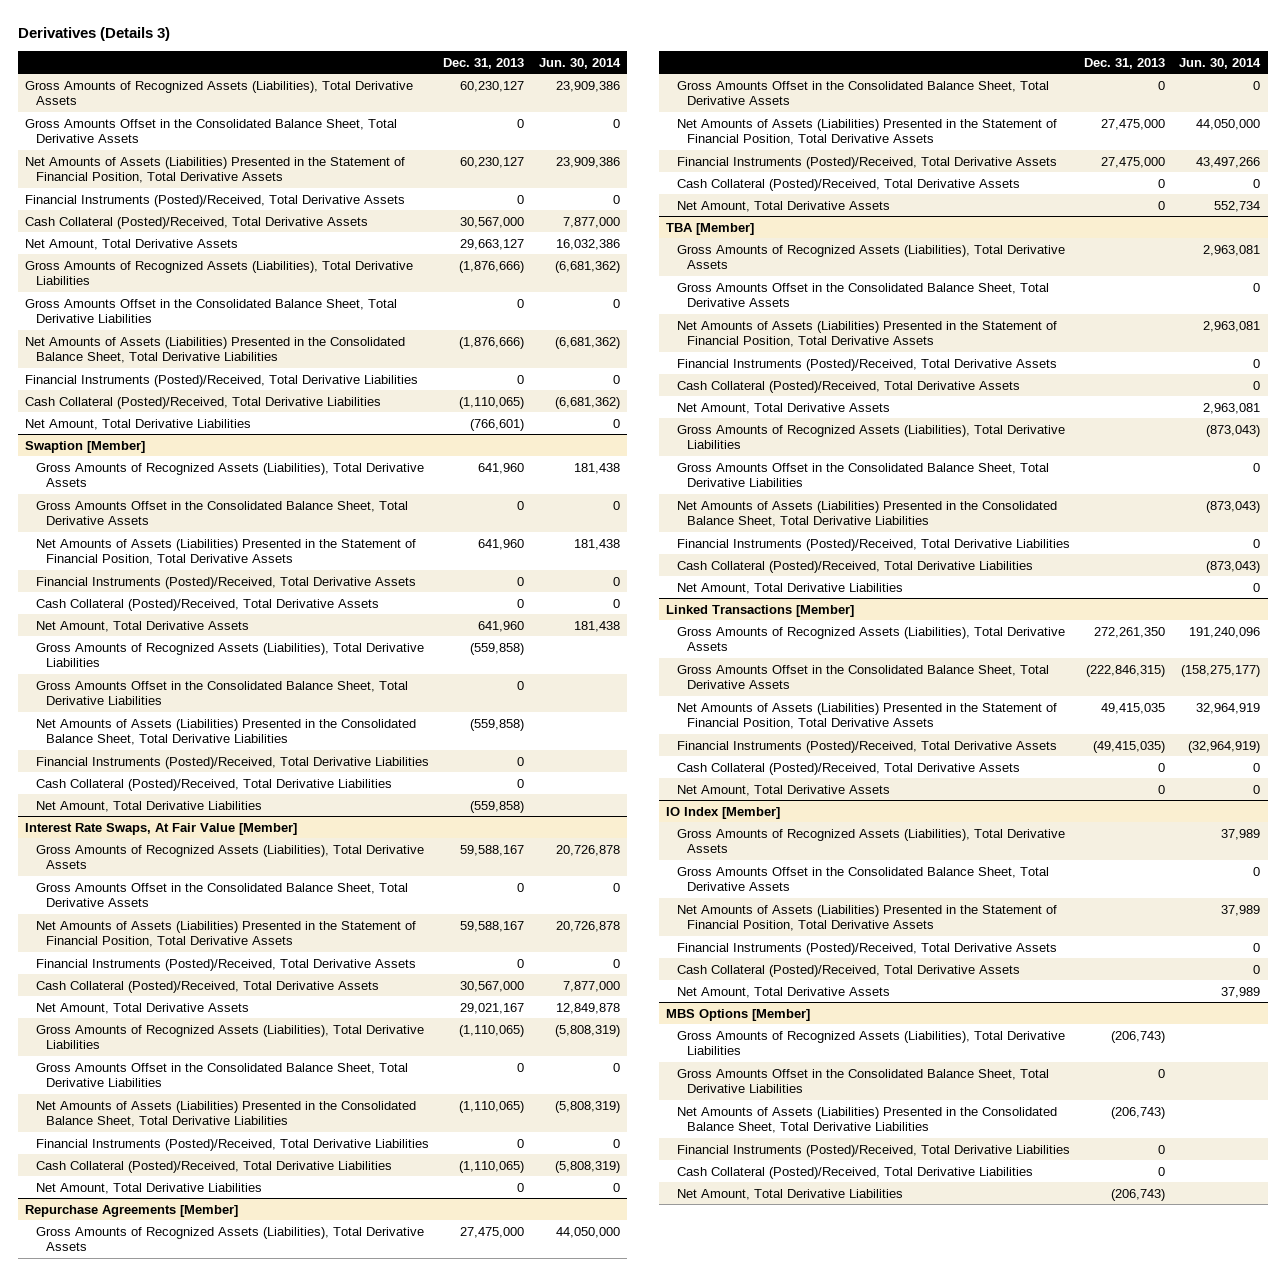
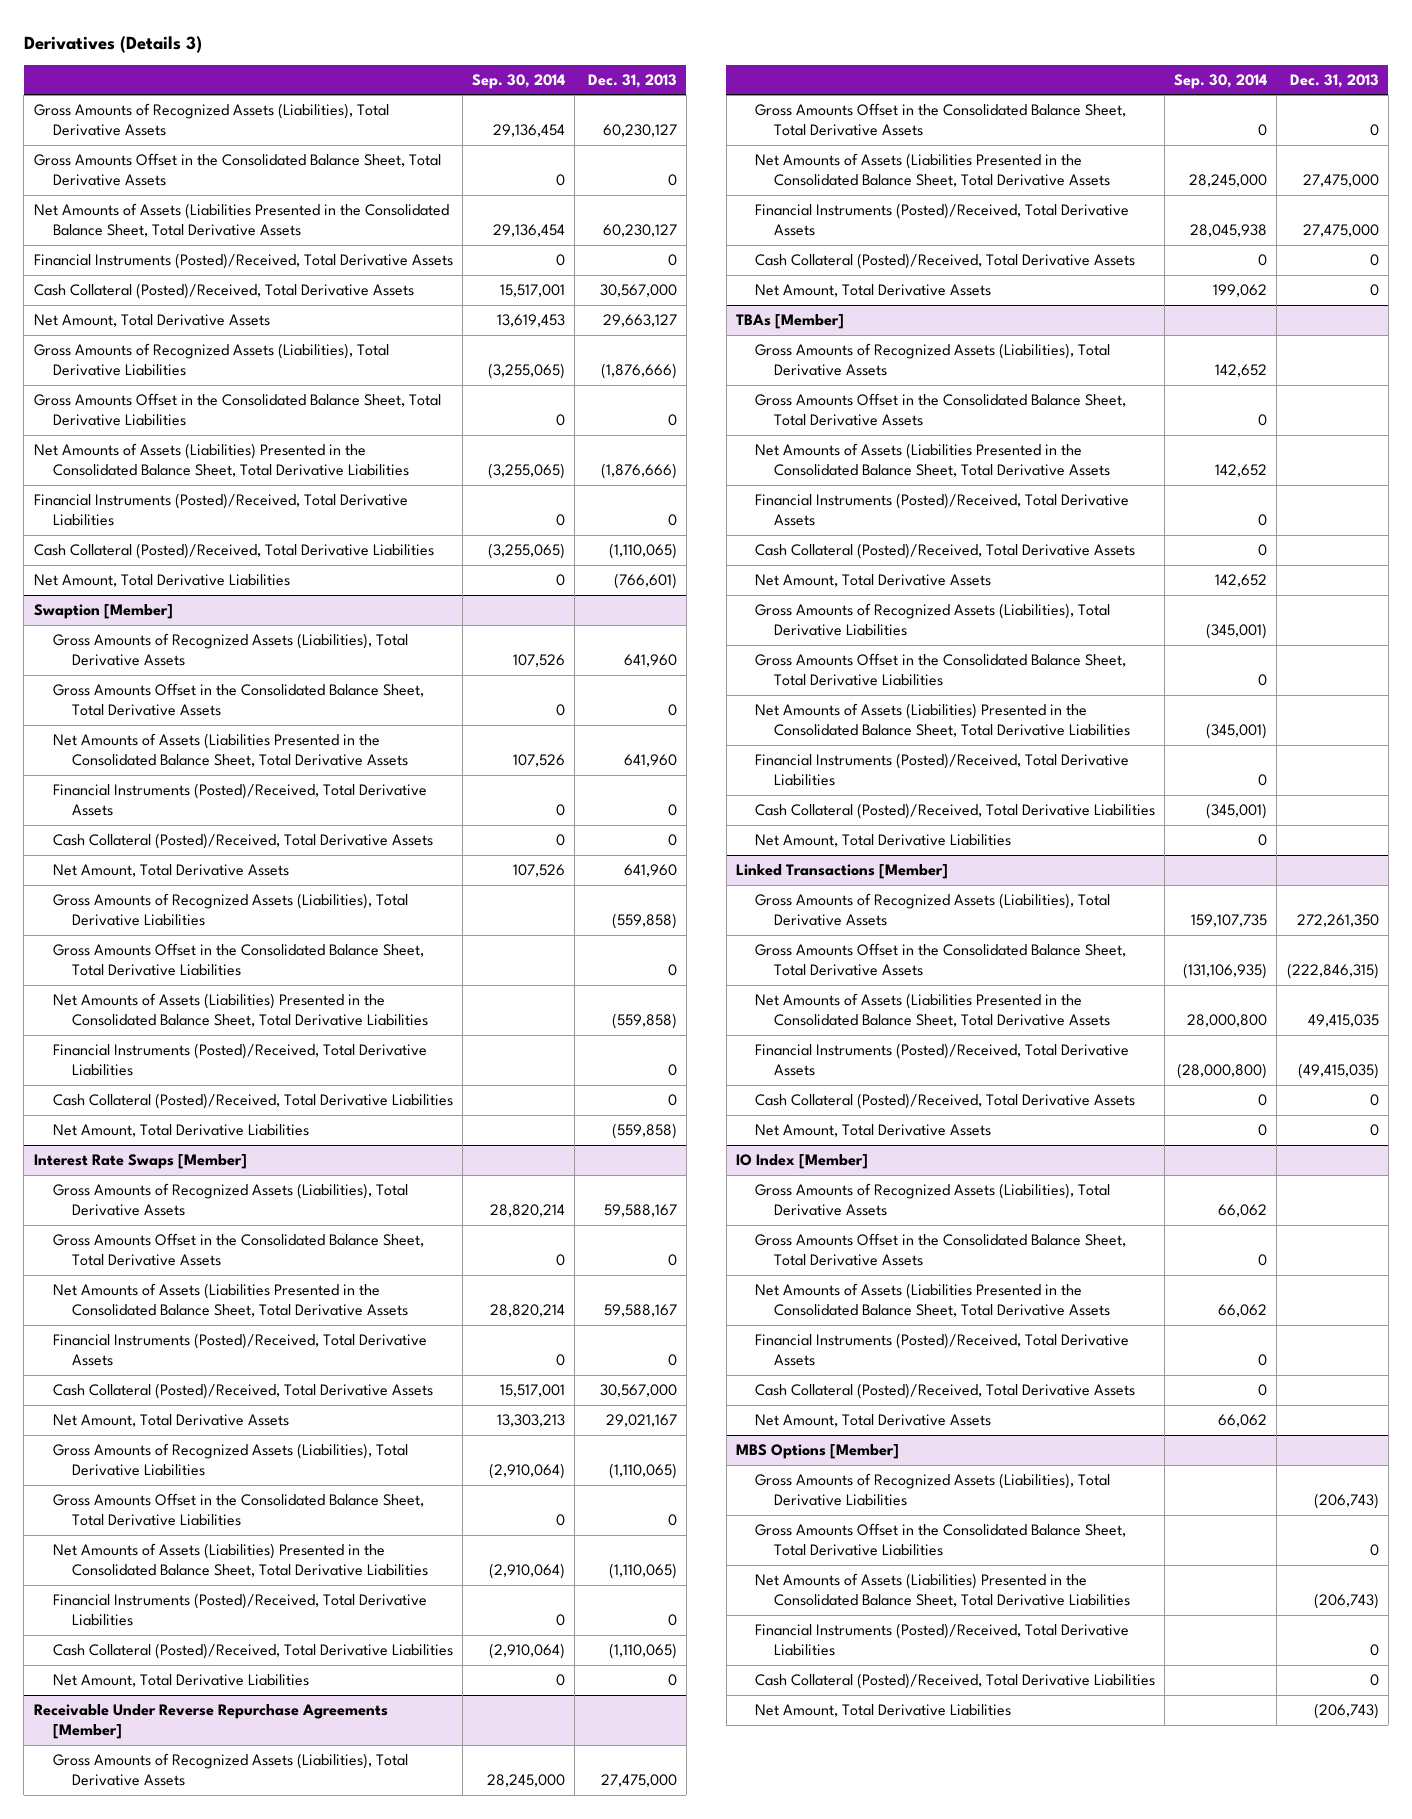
- | Dec. 31, 2013 | Jun. 30, 2014
+ | Sep. 30, 2014 | Dec. 31, 2013
- Net Amounts of Assets (Liabilities) Presented in the Statement of Financial Position, Total Derivative Assets | 60,230,127 | 23,909,386
+ Net Amounts of Assets (Liabilities Presented in the Consolidated Balance Sheet, Total Derivative Assets | 29,136,454 | 60,230,127
@ Swaption [Member]
- Net Amounts of Assets (Liabilities) Presented in the Statement of Financial Position, Total Derivative Assets | 641,960 | 181,438
+ Net Amounts of Assets (Liabilities Presented in the Consolidated Balance Sheet, Total Derivative Assets | 107,526 | 641,960
- Interest Rate Swaps, At Fair Value [Member]
+ Interest Rate Swaps [Member]
- Net Amounts of Assets (Liabilities) Presented in the Statement of Financial Position, Total Derivative Assets | 59,588,167 | 20,726,878
+ Net Amounts of Assets (Liabilities Presented in the Consolidated Balance Sheet, Total Derivative Assets | 28,820,214 | 59,588,167
- Repurchase Agreements [Member]
+ Receivable Under Reverse Repurchase Agreements [Member]
- Net Amounts of Assets (Liabilities) Presented in the Statement of Financial Position, Total Derivative Assets | 27,475,000 | 44,050,000
+ Net Amounts of Assets (Liabilities Presented in the Consolidated Balance Sheet, Total Derivative Assets | 28,245,000 | 27,475,000
- TBA [Member]
+ TBAs [Member]
- Net Amounts of Assets (Liabilities) Presented in the Statement of Financial Position, Total Derivative Assets | | 2,963,081
+ Net Amounts of Assets (Liabilities Presented in the Consolidated Balance Sheet, Total Derivative Assets | 142,652 |
@ Linked Transactions [Member]
- Net Amounts of Assets (Liabilities) Presented in the Statement of Financial Position, Total Derivative Assets | 49,415,035 | 32,964,919
+ Net Amounts of Assets (Liabilities Presented in the Consolidated Balance Sheet, Total Derivative Assets | 28,000,800 | 49,415,035
@ IO Index [Member]
- Net Amounts of Assets (Liabilities) Presented in the Statement of Financial Position, Total Derivative Assets | | 37,989
+ Net Amounts of Assets (Liabilities Presented in the Consolidated Balance Sheet, Total Derivative Assets | 66,062 |

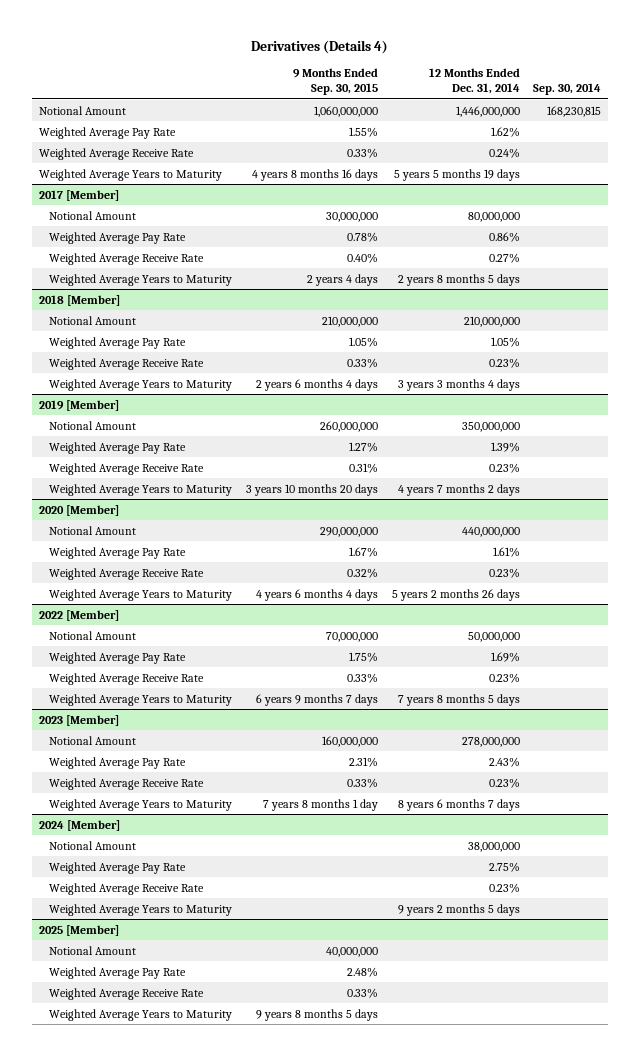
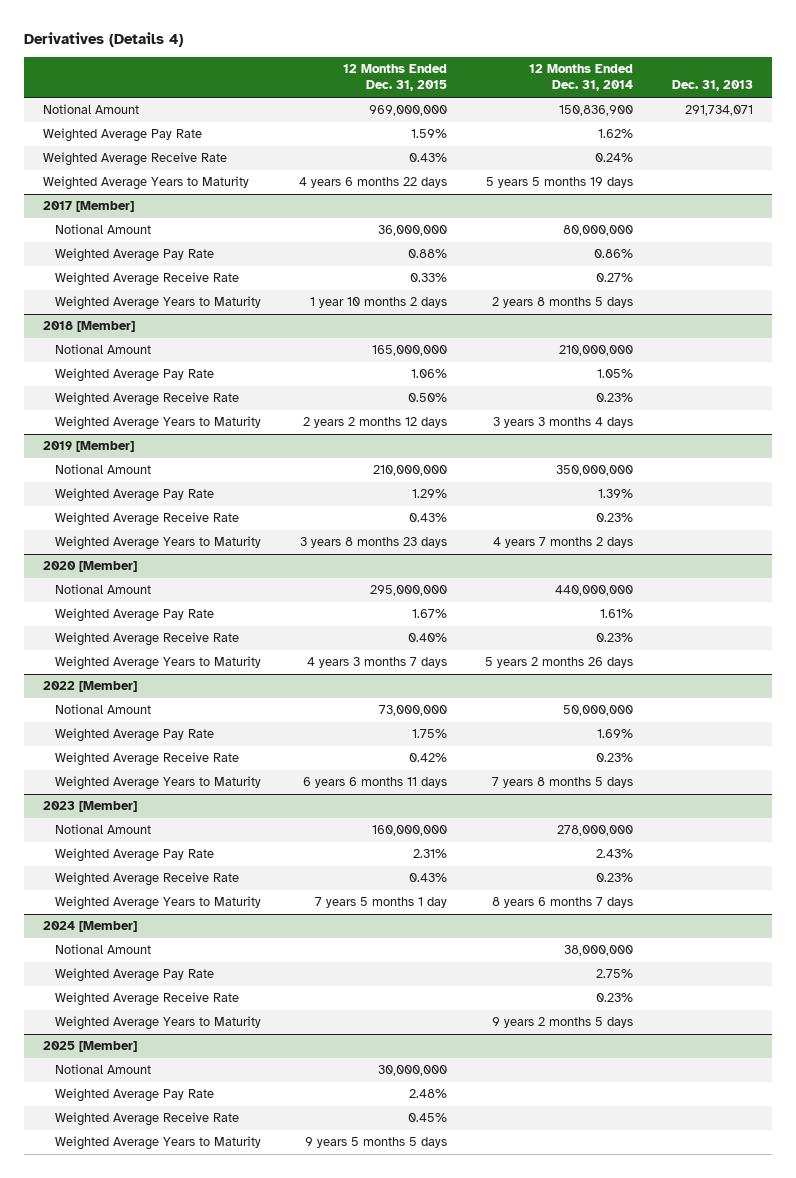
- | 9 Months Ended Sep. 30, 2015 | 12 Months Ended Dec. 31, 2014 | Sep. 30, 2014
+ | 12 Months Ended Dec. 31, 2015 | 12 Months Ended Dec. 31, 2014 | Dec. 31, 2013
- Notional Amount | 1,060,000,000 | 1,446,000,000 | 168,230,815
+ Notional Amount | 969,000,000 | 150,836,900 | 291,734,071

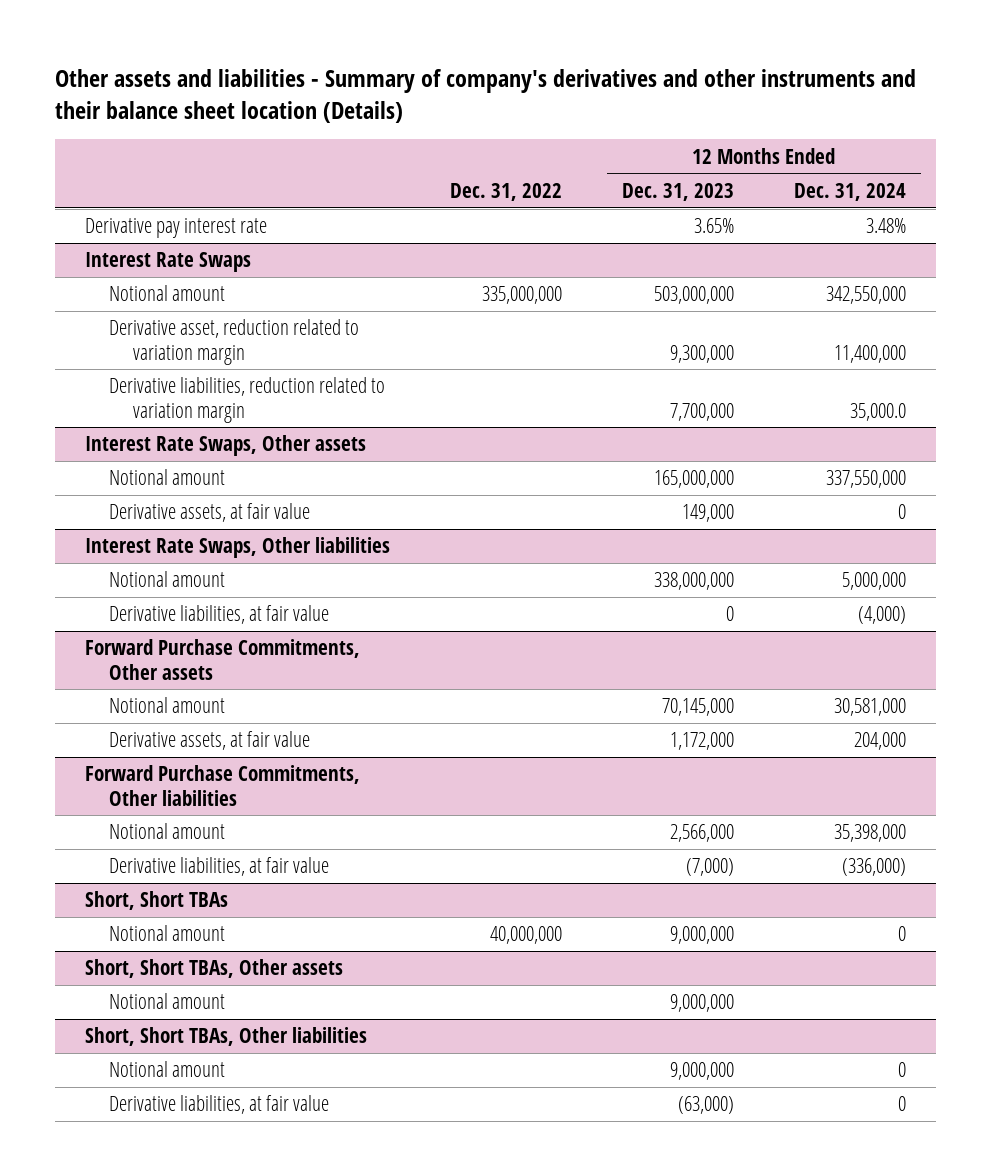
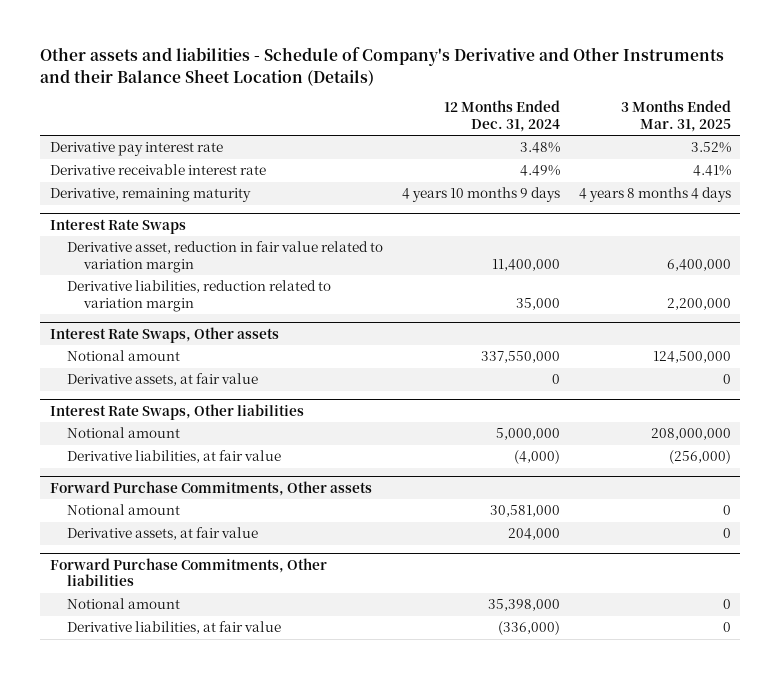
- Other assets and liabilities - Summary of company's derivatives and other instruments and their balance sheet location (Details)
+ Other assets and liabilities - Schedule of Company's Derivative and Other Instruments and their Balance Sheet Location (Details)
- | Dec. 31, 2022 | 12 Months Ended Dec. 31, 2023 | 12 Months Ended Dec. 31, 2024
+ | 12 Months Ended Dec. 31, 2024 | 3 Months Ended Mar. 31, 2025
+ Derivative receivable interest rate | 4.49% | 4.41%
+ Derivative, remaining maturity | 4 years 10 months 9 days | 4 years 8 months 4 days
@ Interest Rate Swaps
- Notional amount | 335,000,000 | 503,000,000 | 342,550,000
- Derivative asset, reduction related to variation margin | | 9,300,000 | 11,400,000
- Derivative liabilities, reduction related to variation margin | | 7,700,000 | 35,000.0
+ Derivative asset, reduction in fair value related to variation margin | 11,400,000 | 6,400,000
+ Derivative liabilities, reduction related to variation margin | 35,000 | 2,200,000
- Short, Short TBAs
- Notional amount | 40,000,000 | 9,000,000 | 0
- Short, Short TBAs, Other assets
- Notional amount | | 9,000,000 |
- Short, Short TBAs, Other liabilities
- Notional amount | | 9,000,000 | 0
- Derivative liabilities, at fair value | | (63,000) | 0

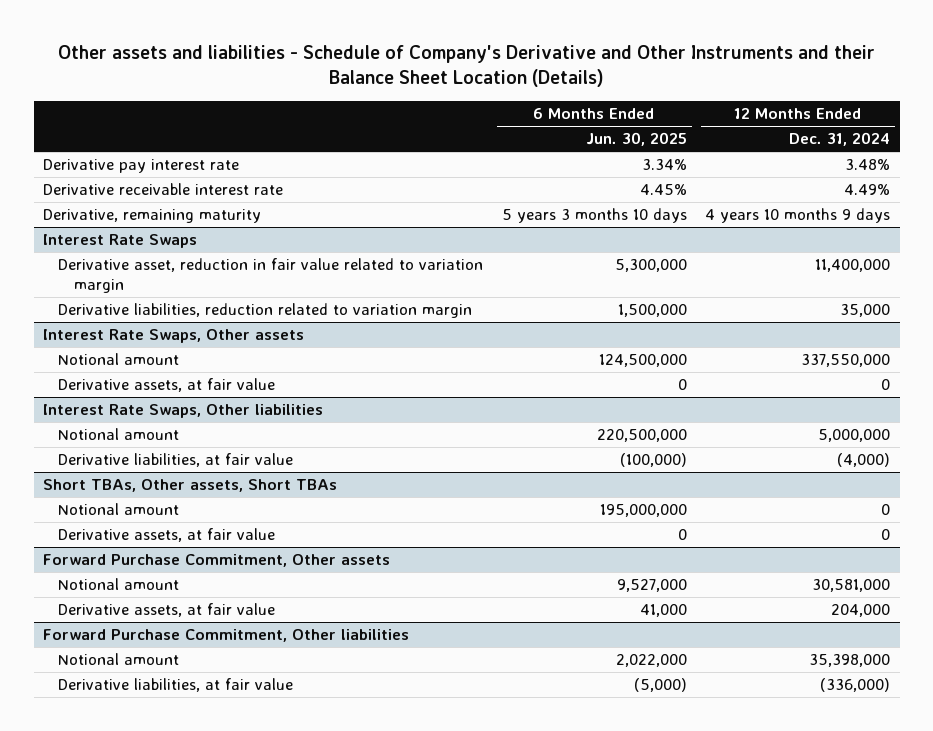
- | 12 Months Ended Dec. 31, 2024 | 3 Months Ended Mar. 31, 2025
+ | 6 Months Ended Jun. 30, 2025 | 12 Months Ended Dec. 31, 2024
- Forward Purchase Commitments, Other assets
+ Short TBAs, Other assets, Short TBAs
+ Notional amount | 195,000,000 | 0
+ Derivative assets, at fair value | 0 | 0
+ Forward Purchase Commitment, Other assets
- Forward Purchase Commitments, Other liabilities
+ Forward Purchase Commitment, Other liabilities

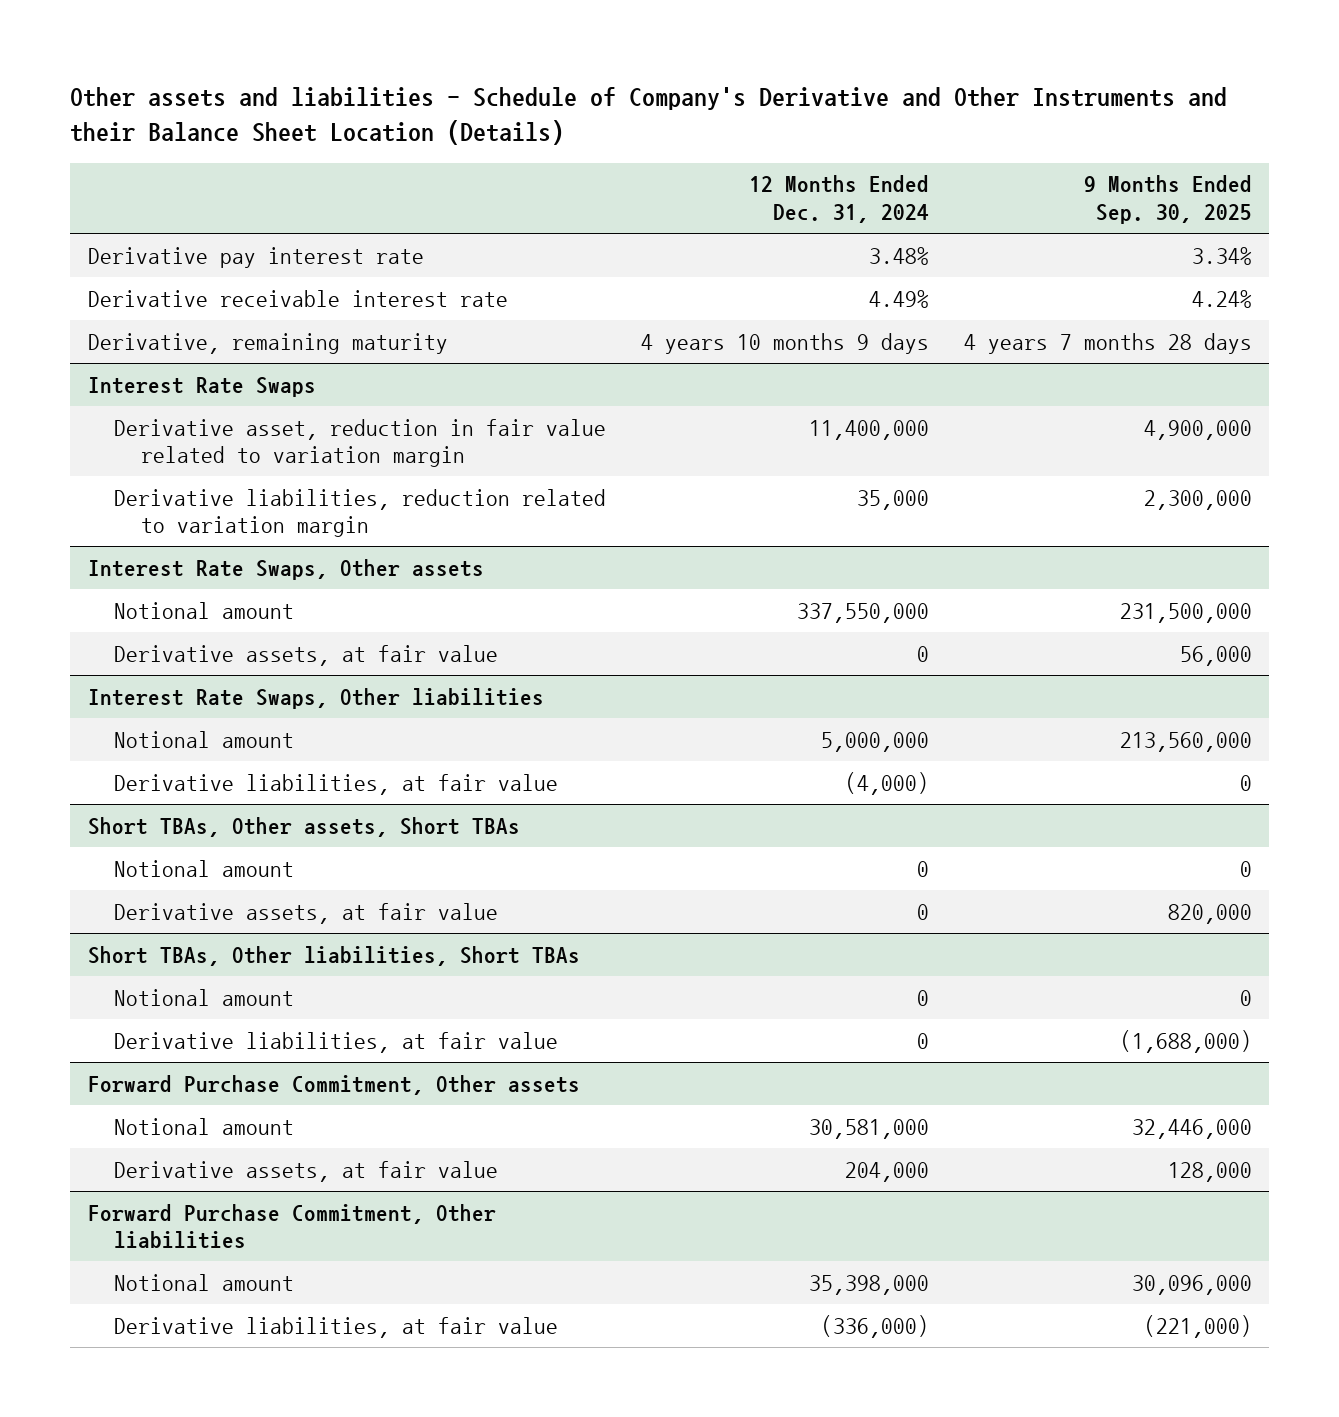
- | 6 Months Ended Jun. 30, 2025 | 12 Months Ended Dec. 31, 2024
+ | 12 Months Ended Dec. 31, 2024 | 9 Months Ended Sep. 30, 2025
+ Short TBAs, Other liabilities, Short TBAs
+ Notional amount | 0 | 0
+ Derivative liabilities, at fair value | 0 | (1,688,000)

